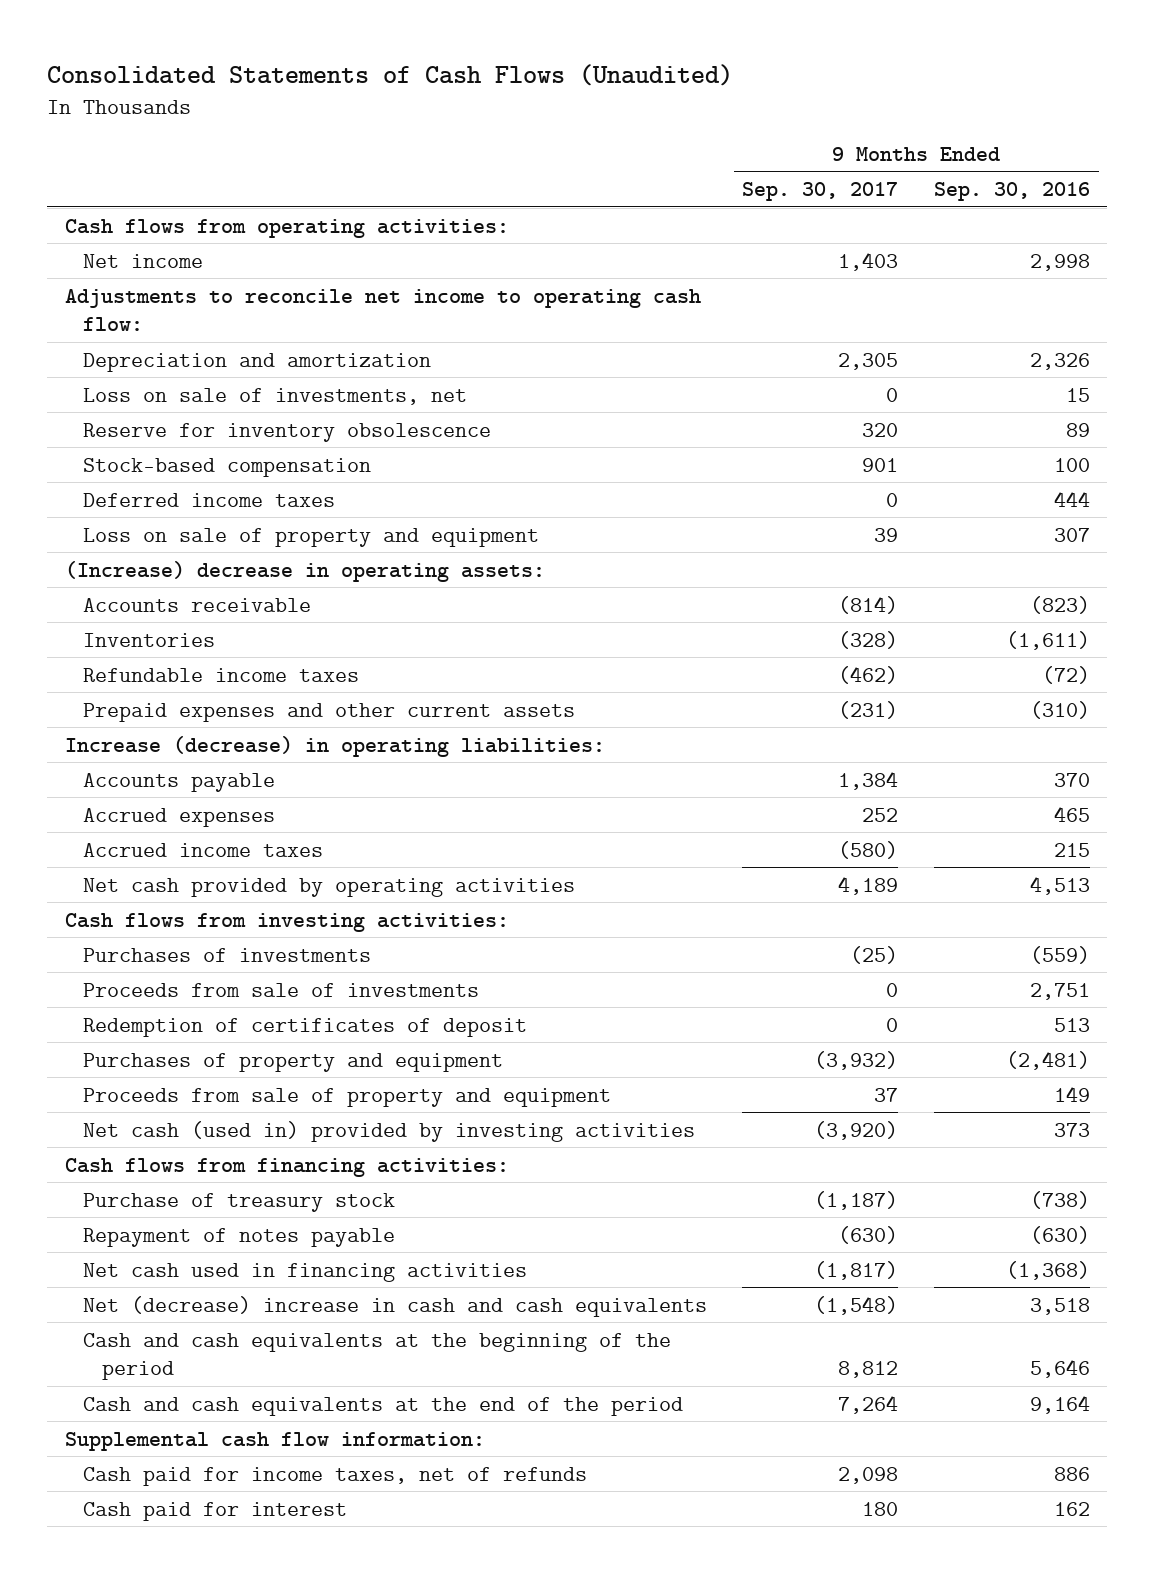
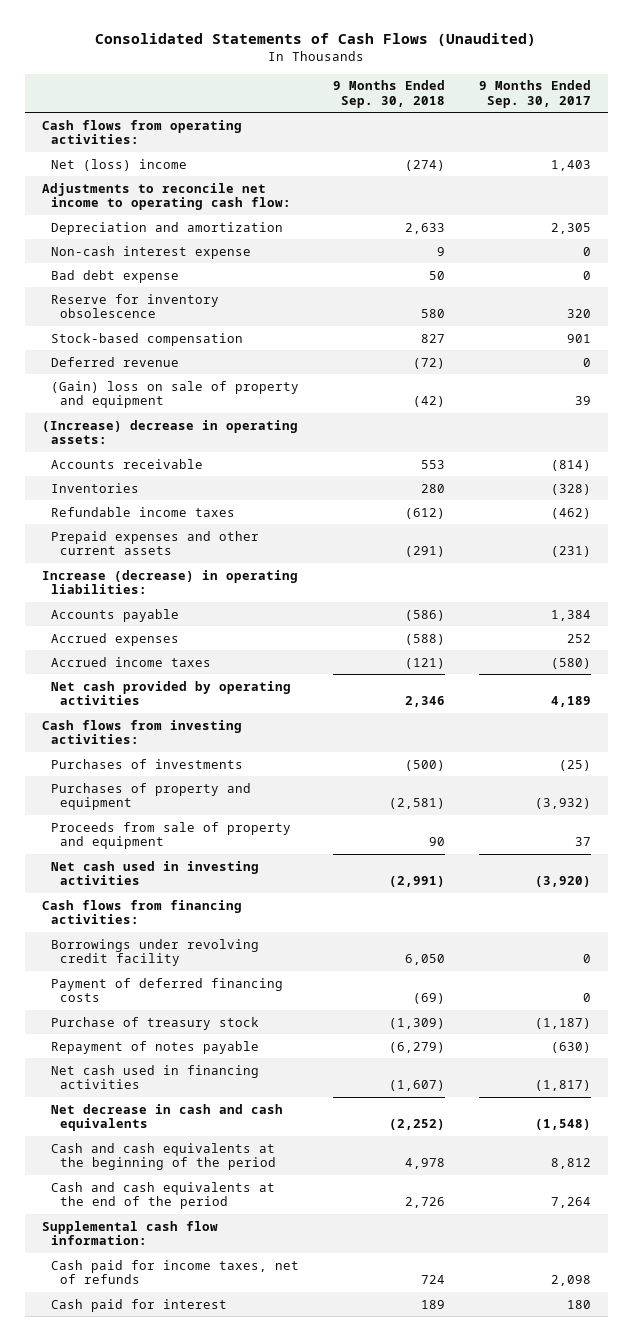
- | 9 Months Ended Sep. 30, 2017 | 9 Months Ended Sep. 30, 2016
+ | 9 Months Ended Sep. 30, 2018 | 9 Months Ended Sep. 30, 2017
- Net income | 1,403 | 2,998
+ Net (loss) income | (274) | 1,403
- Loss on sale of investments, net | 0 | 15
+ Non-cash interest expense | 9 | 0
+ Bad debt expense | 50 | 0
- Deferred income taxes | 0 | 444
- Loss on sale of property and equipment | 39 | 307
+ Deferred revenue | (72) | 0
+ (Gain) loss on sale of property and equipment | (42) | 39
- Proceeds from sale of investments | 0 | 2,751
- Redemption of certificates of deposit | 0 | 513
- Net cash (used in) provided by investing activities | (3,920) | 373
+ Net cash used in investing activities | (2,991) | (3,920)
+ Borrowings under revolving credit facility | 6,050 | 0
+ Payment of deferred financing costs | (69) | 0
- Net (decrease) increase in cash and cash equivalents | (1,548) | 3,518
+ Net decrease in cash and cash equivalents | (2,252) | (1,548)

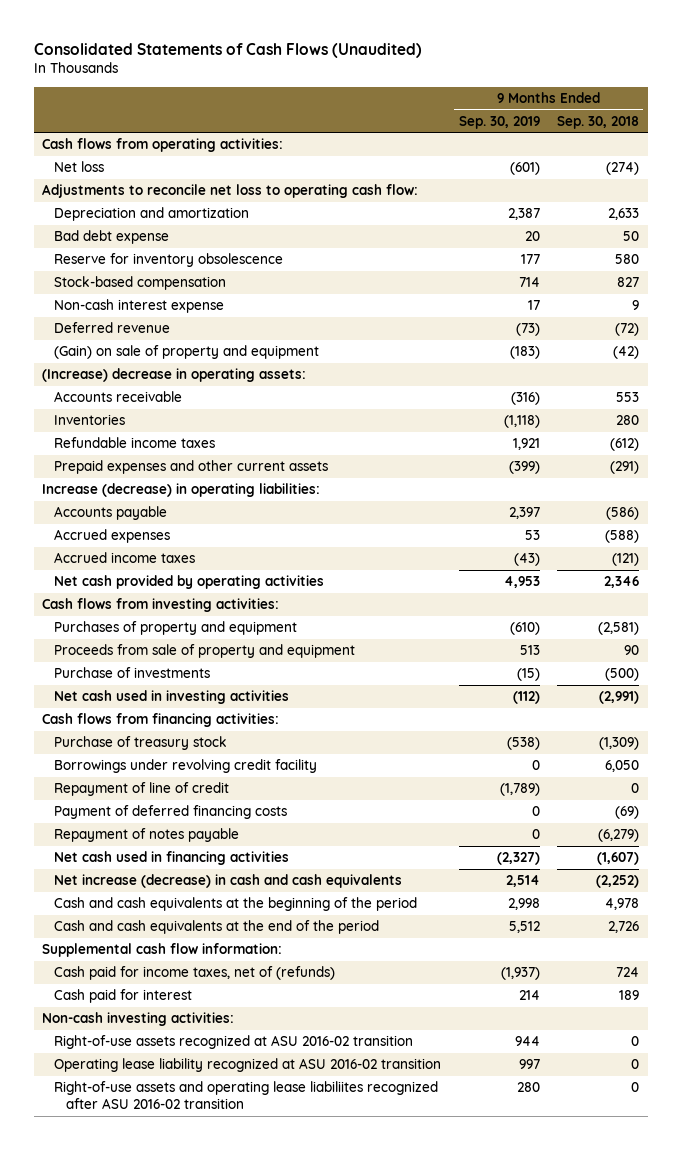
- | 9 Months Ended Sep. 30, 2018 | 9 Months Ended Sep. 30, 2017
+ | 9 Months Ended Sep. 30, 2019 | 9 Months Ended Sep. 30, 2018
- Net (loss) income | (274) | 1,403
- Adjustments to reconcile net income to operating cash flow:
+ Net loss | (601) | (274)
+ Adjustments to reconcile net loss to operating cash flow:
moved down: Non-cash interest expense | 17 | 9
- (Gain) loss on sale of property and equipment | (42) | 39
+ (Gain) on sale of property and equipment | (183) | (42)
- Purchases of investments | (500) | (25)
+ Purchase of investments | (15) | (500)
moved up: Purchase of treasury stock | (538) | (1,309)
+ Repayment of line of credit | (1,789) | 0
- Net decrease in cash and cash equivalents | (2,252) | (1,548)
+ Net increase (decrease) in cash and cash equivalents | 2,514 | (2,252)
- Cash paid for income taxes, net of refunds | 724 | 2,098
+ Cash paid for income taxes, net of (refunds) | (1,937) | 724
+ Non-cash investing activities:
+ Right-of-use assets recognized at ASU 2016-02 transition | 944 | 0
+ Operating lease liability recognized at ASU 2016-02 transition | 997 | 0
+ Right-of-use assets and operating lease liabiliites recognized after ASU 2016-02 transition | 280 | 0

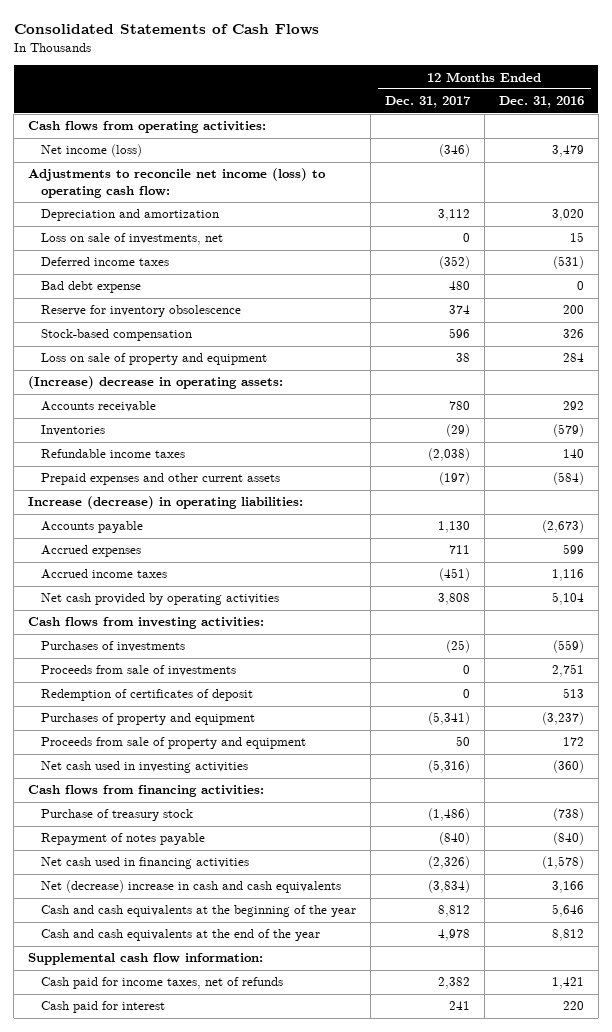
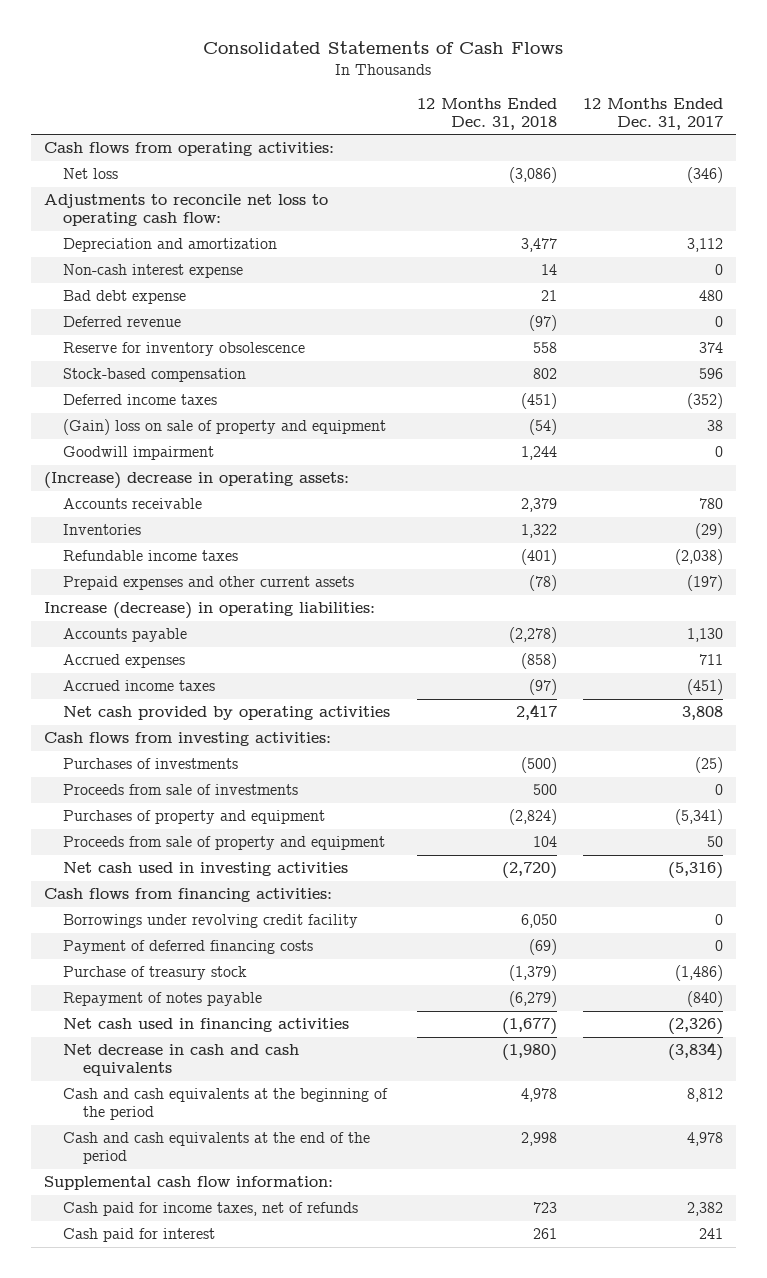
- | 12 Months Ended Dec. 31, 2017 | 12 Months Ended Dec. 31, 2016
+ | 12 Months Ended Dec. 31, 2018 | 12 Months Ended Dec. 31, 2017
- Net income (loss) | (346) | 3,479
- Adjustments to reconcile net income (loss) to operating cash flow:
+ Net loss | (3,086) | (346)
+ Adjustments to reconcile net loss to operating cash flow:
- Loss on sale of investments, net | 0 | 15
+ Non-cash interest expense | 14 | 0
+ Deferred revenue | (97) | 0
- Loss on sale of property and equipment | 38 | 284
moved down: Deferred income taxes | (451) | (352)
+ (Gain) loss on sale of property and equipment | (54) | 38
+ Goodwill impairment | 1,244 | 0
- Redemption of certificates of deposit | 0 | 513
+ Borrowings under revolving credit facility | 6,050 | 0
+ Payment of deferred financing costs | (69) | 0
- Net (decrease) increase in cash and cash equivalents | (3,834) | 3,166
- Cash and cash equivalents at the beginning of the year | 8,812 | 5,646
- Cash and cash equivalents at the end of the year | 4,978 | 8,812
+ Net decrease in cash and cash equivalents | (1,980) | (3,834)
+ Cash and cash equivalents at the beginning of the period | 4,978 | 8,812
+ Cash and cash equivalents at the end of the period | 2,998 | 4,978

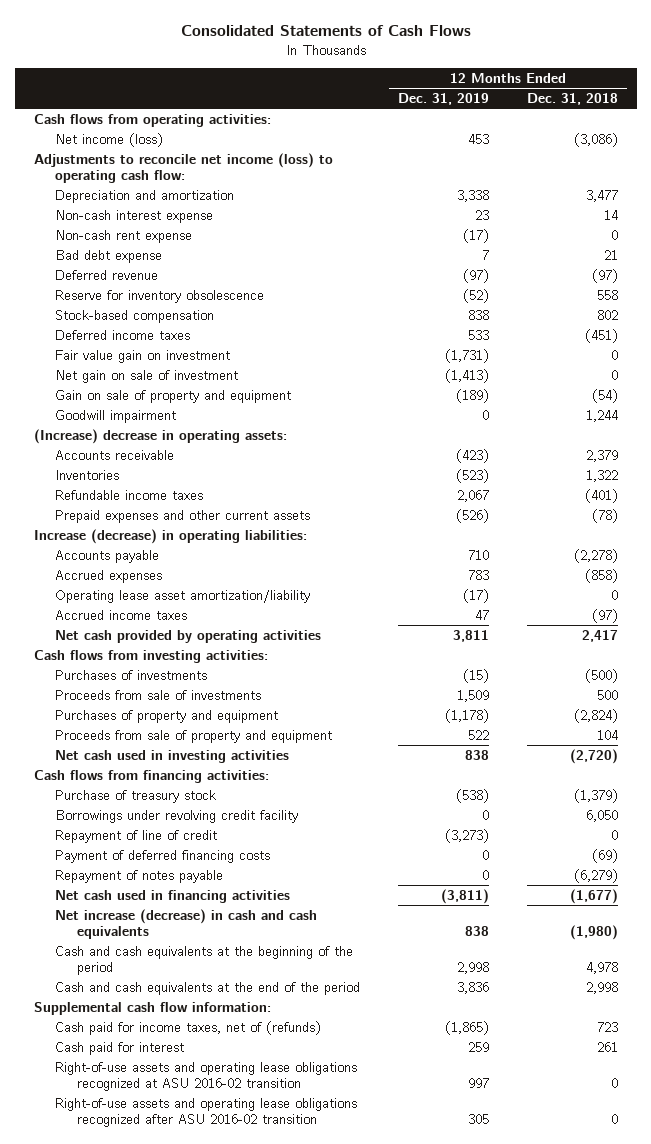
- | 12 Months Ended Dec. 31, 2018 | 12 Months Ended Dec. 31, 2017
+ | 12 Months Ended Dec. 31, 2019 | 12 Months Ended Dec. 31, 2018
- Net loss | (3,086) | (346)
- Adjustments to reconcile net loss to operating cash flow:
+ Net income (loss) | 453 | (3,086)
+ Adjustments to reconcile net income (loss) to operating cash flow:
+ Non-cash rent expense | (17) | 0
- (Gain) loss on sale of property and equipment | (54) | 38
+ Fair value gain on investment | (1,731) | 0
+ Net gain on sale of investment | (1,413) | 0
+ Gain on sale of property and equipment | (189) | (54)
+ Operating lease asset amortization/liability | (17) | 0
moved up: Purchase of treasury stock | (538) | (1,379)
+ Repayment of line of credit | (3,273) | 0
- Net decrease in cash and cash equivalents | (1,980) | (3,834)
+ Net increase (decrease) in cash and cash equivalents | 838 | (1,980)
- Cash paid for income taxes, net of refunds | 723 | 2,382
+ Cash paid for income taxes, net of (refunds) | (1,865) | 723
+ Right-of-use assets and operating lease obligations recognized at ASU 2016-02 transition | 997 | 0
+ Right-of-use assets and operating lease obligations recognized after ASU 2016-02 transition | 305 | 0

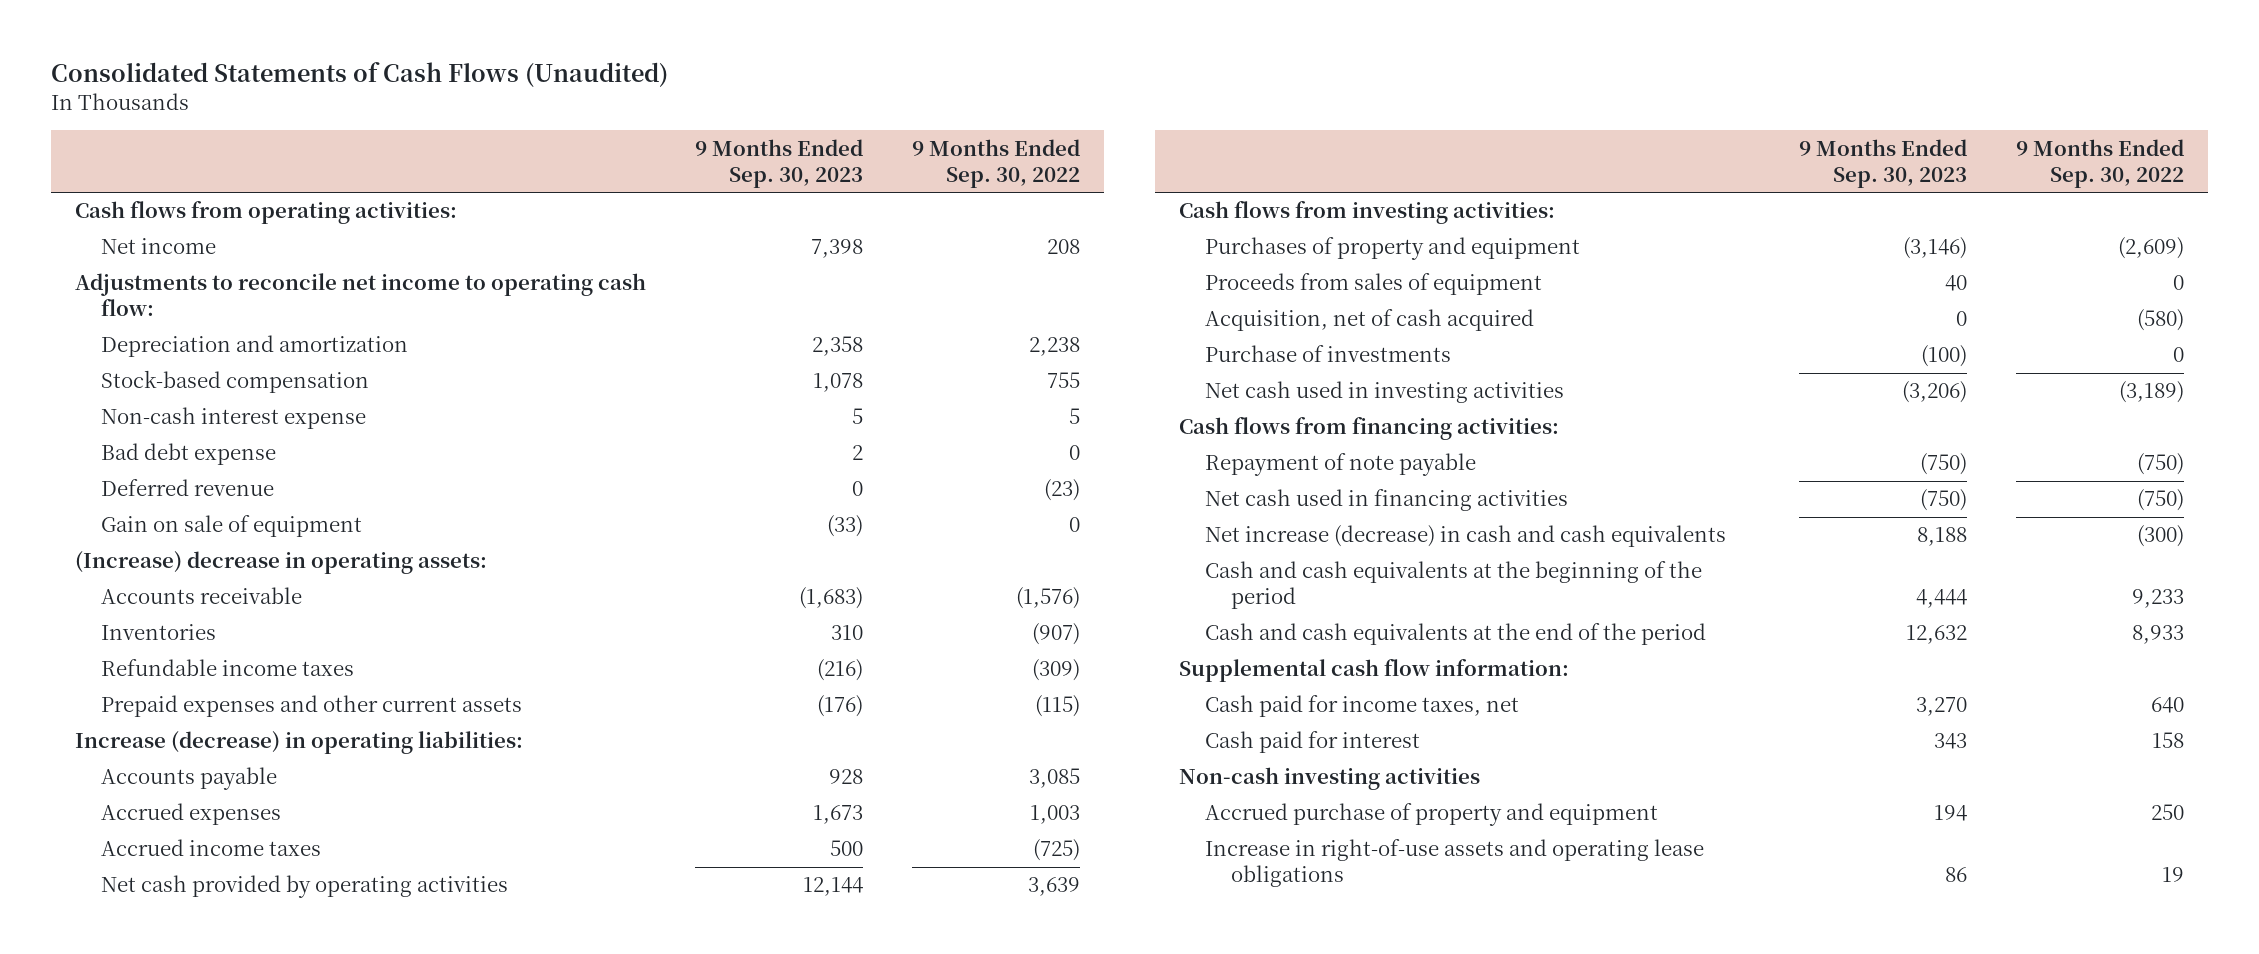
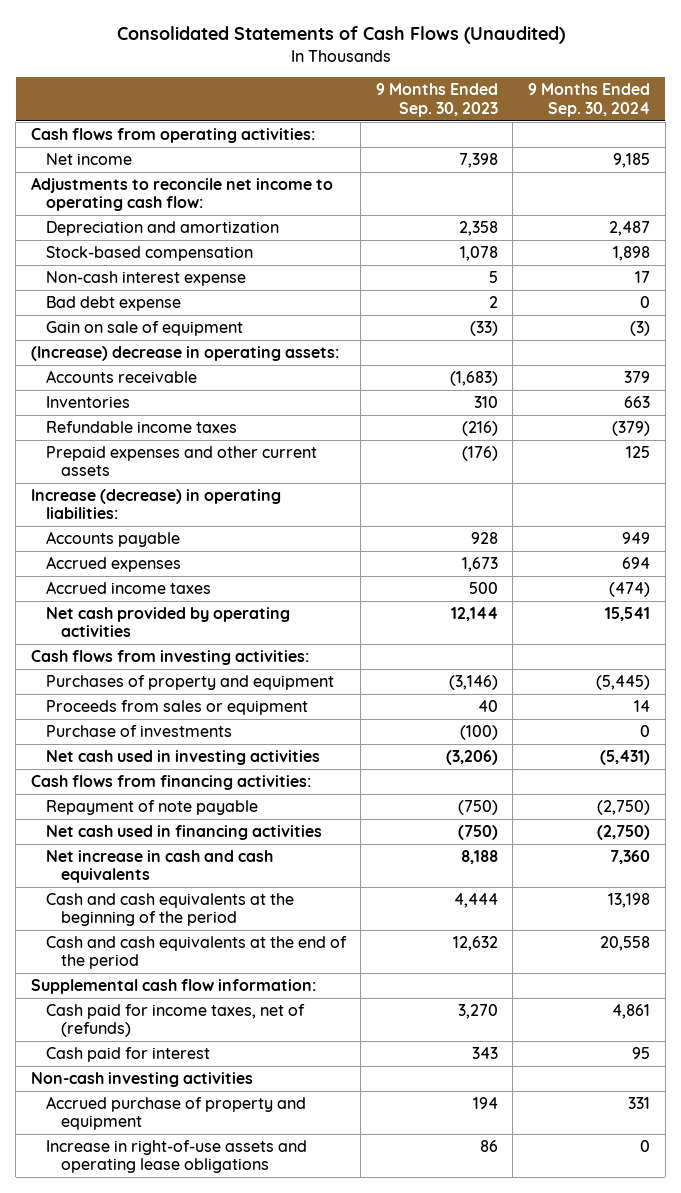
- | 9 Months Ended Sep. 30, 2023 | 9 Months Ended Sep. 30, 2022
+ | 9 Months Ended Sep. 30, 2023 | 9 Months Ended Sep. 30, 2024
- Deferred revenue | 0 | (23)
- Proceeds from sales of equipment | 40 | 0
- Acquisition, net of cash acquired | 0 | (580)
+ Proceeds from sales or equipment | 40 | 14
- Net increase (decrease) in cash and cash equivalents | 8,188 | (300)
+ Net increase in cash and cash equivalents | 8,188 | 7,360
- Cash paid for income taxes, net | 3,270 | 640
+ Cash paid for income taxes, net of (refunds) | 3,270 | 4,861

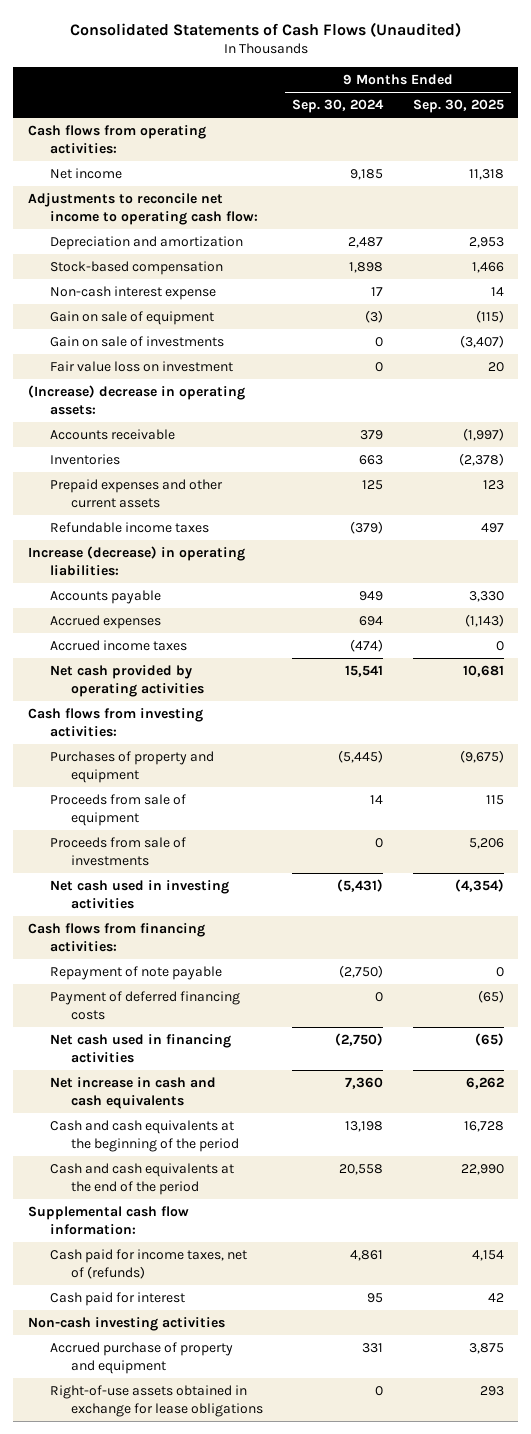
- | 9 Months Ended Sep. 30, 2023 | 9 Months Ended Sep. 30, 2024
+ | 9 Months Ended Sep. 30, 2024 | 9 Months Ended Sep. 30, 2025
- Bad debt expense | 2 | 0
+ Gain on sale of investments | 0 | (3,407)
+ Fair value loss on investment | 0 | 20
moved down: Refundable income taxes | (379) | 497
- Proceeds from sales or equipment | 40 | 14
- Purchase of investments | (100) | 0
+ Proceeds from sale of equipment | 14 | 115
+ Proceeds from sale of investments | 0 | 5,206
+ Payment of deferred financing costs | 0 | (65)
- Increase in right-of-use assets and operating lease obligations | 86 | 0
+ Right-of-use assets obtained in exchange for lease obligations | 0 | 293

